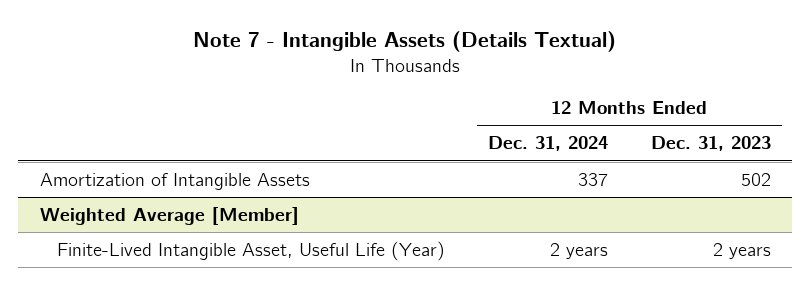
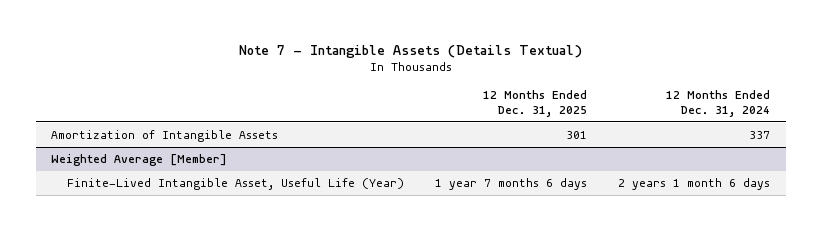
- | 12 Months Ended Dec. 31, 2024 | 12 Months Ended Dec. 31, 2023
+ | 12 Months Ended Dec. 31, 2025 | 12 Months Ended Dec. 31, 2024
@ Weighted Average [Member]
- Finite-Lived Intangible Asset, Useful Life (Year) | 2 years | 2 years
+ Finite-Lived Intangible Asset, Useful Life (Year) | 1 year 7 months 6 days | 2 years 1 month 6 days

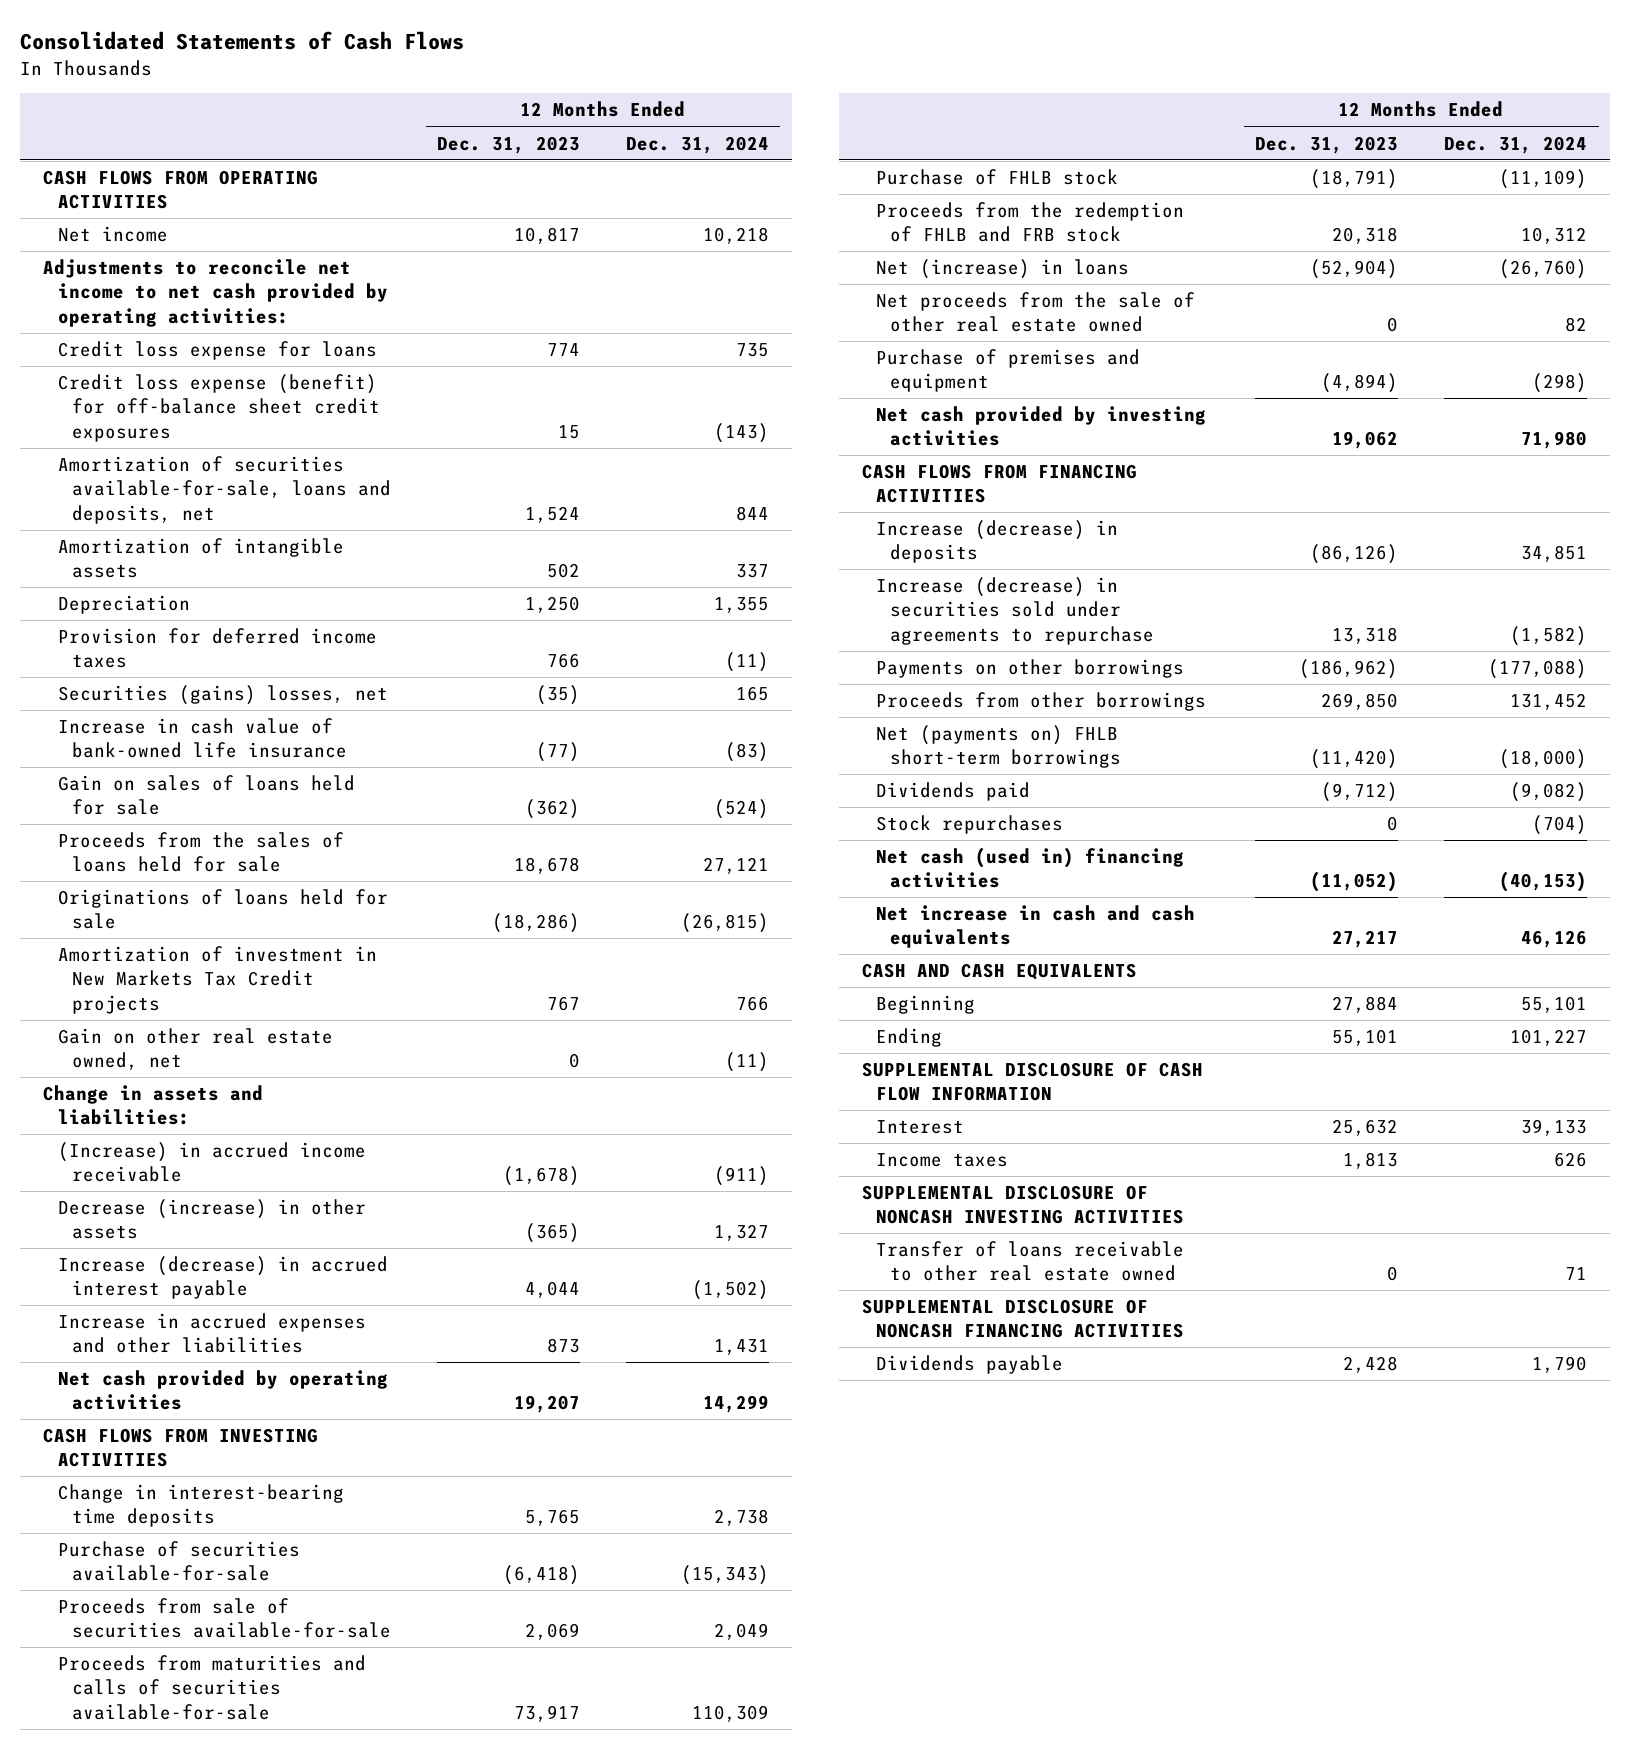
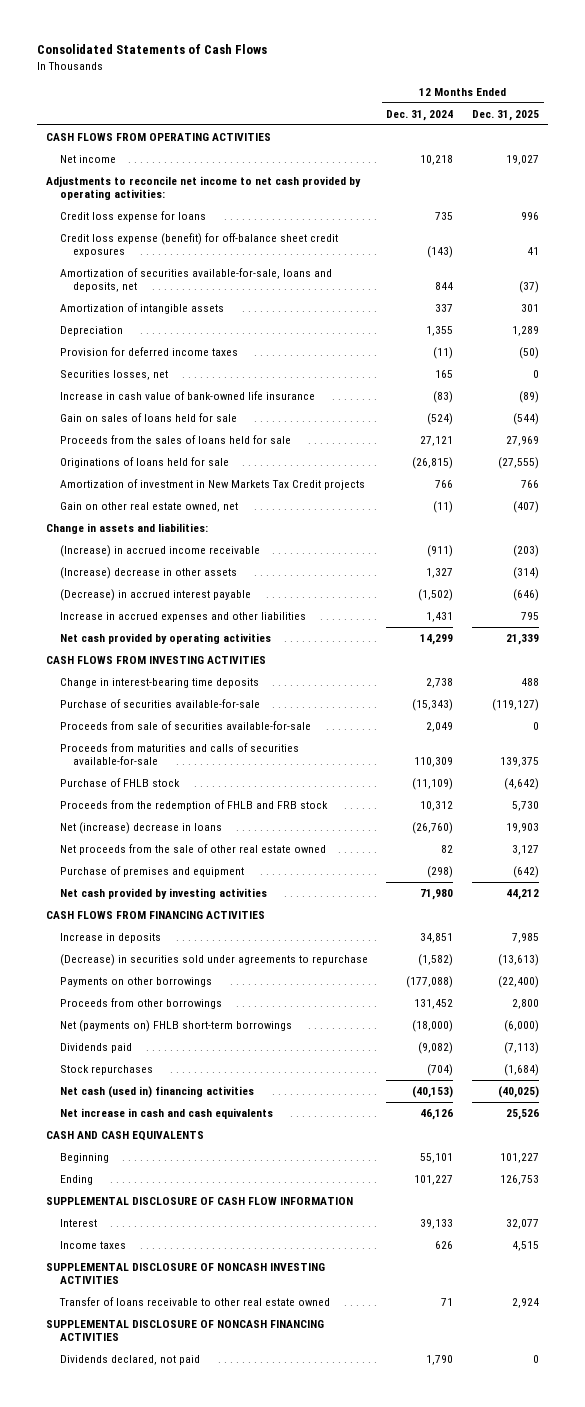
- | 12 Months Ended Dec. 31, 2023 | 12 Months Ended Dec. 31, 2024
+ | 12 Months Ended Dec. 31, 2024 | 12 Months Ended Dec. 31, 2025
- Securities (gains) losses, net | (35) | 165
+ Securities losses, net | 165 | 0
- Decrease (increase) in other assets | (365) | 1,327
- Increase (decrease) in accrued interest payable | 4,044 | (1,502)
+ (Increase) decrease in other assets | 1,327 | (314)
+ (Decrease) in accrued interest payable | (1,502) | (646)
- Net (increase) in loans | (52,904) | (26,760)
+ Net (increase) decrease in loans | (26,760) | 19,903
- Increase (decrease) in deposits | (86,126) | 34,851
- Increase (decrease) in securities sold under agreements to repurchase | 13,318 | (1,582)
+ Increase in deposits | 34,851 | 7,985
+ (Decrease) in securities sold under agreements to repurchase | (1,582) | (13,613)
- Dividends payable | 2,428 | 1,790
+ Dividends declared, not paid | 1,790 | 0

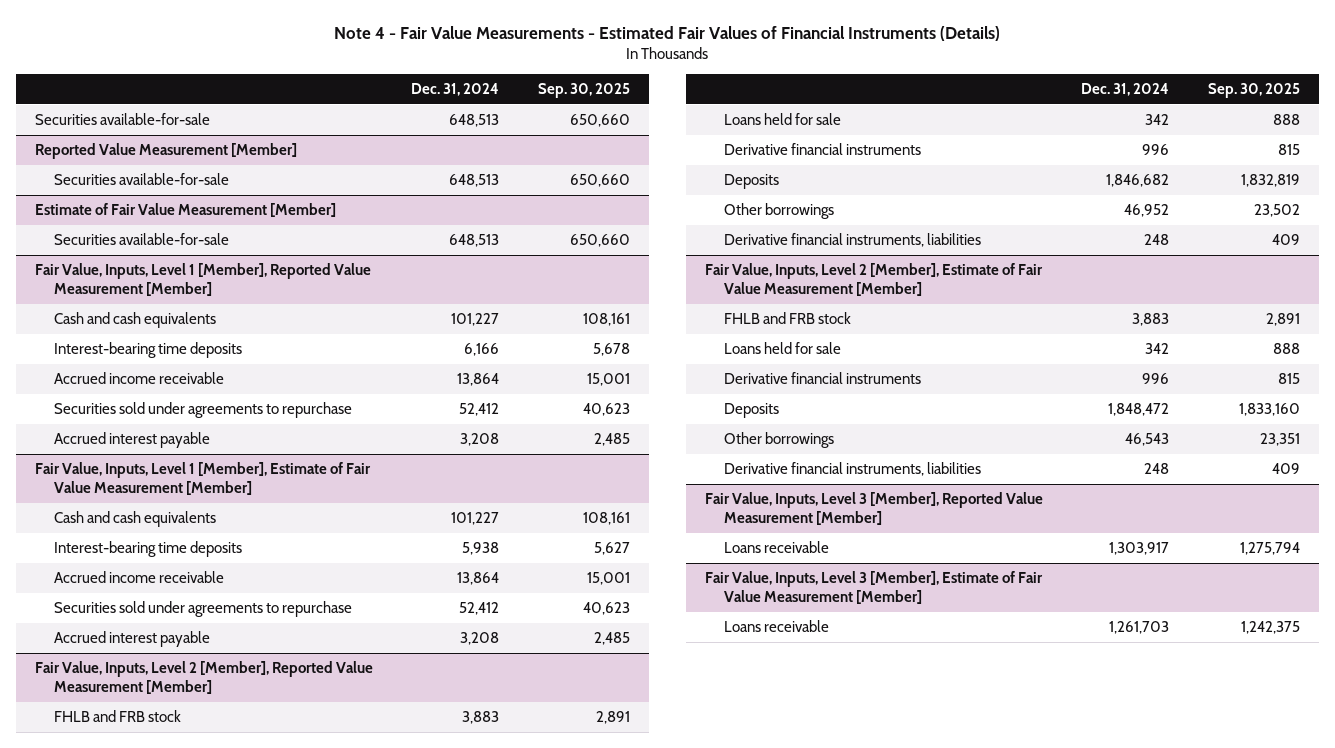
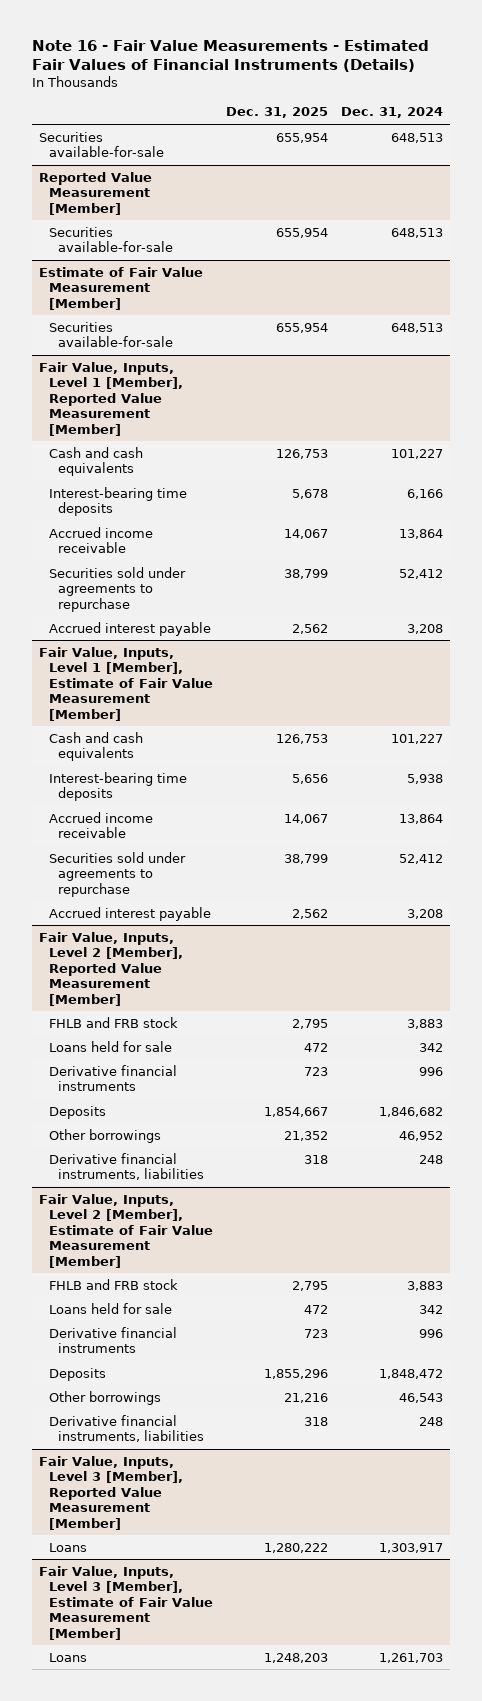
- Note 4 - Fair Value Measurements - Estimated Fair Values of Financial Instruments (Details)
+ Note 16 - Fair Value Measurements - Estimated Fair Values of Financial Instruments (Details)
- | Dec. 31, 2024 | Sep. 30, 2025
+ | Dec. 31, 2025 | Dec. 31, 2024
@ Fair Value, Inputs, Level 3 [Member], Reported Value Measurement [Member]
- Loans receivable | 1,303,917 | 1,275,794
+ Loans | 1,280,222 | 1,303,917
@ Fair Value, Inputs, Level 3 [Member], Estimate of Fair Value Measurement [Member]
- Loans receivable | 1,261,703 | 1,242,375
+ Loans | 1,248,203 | 1,261,703

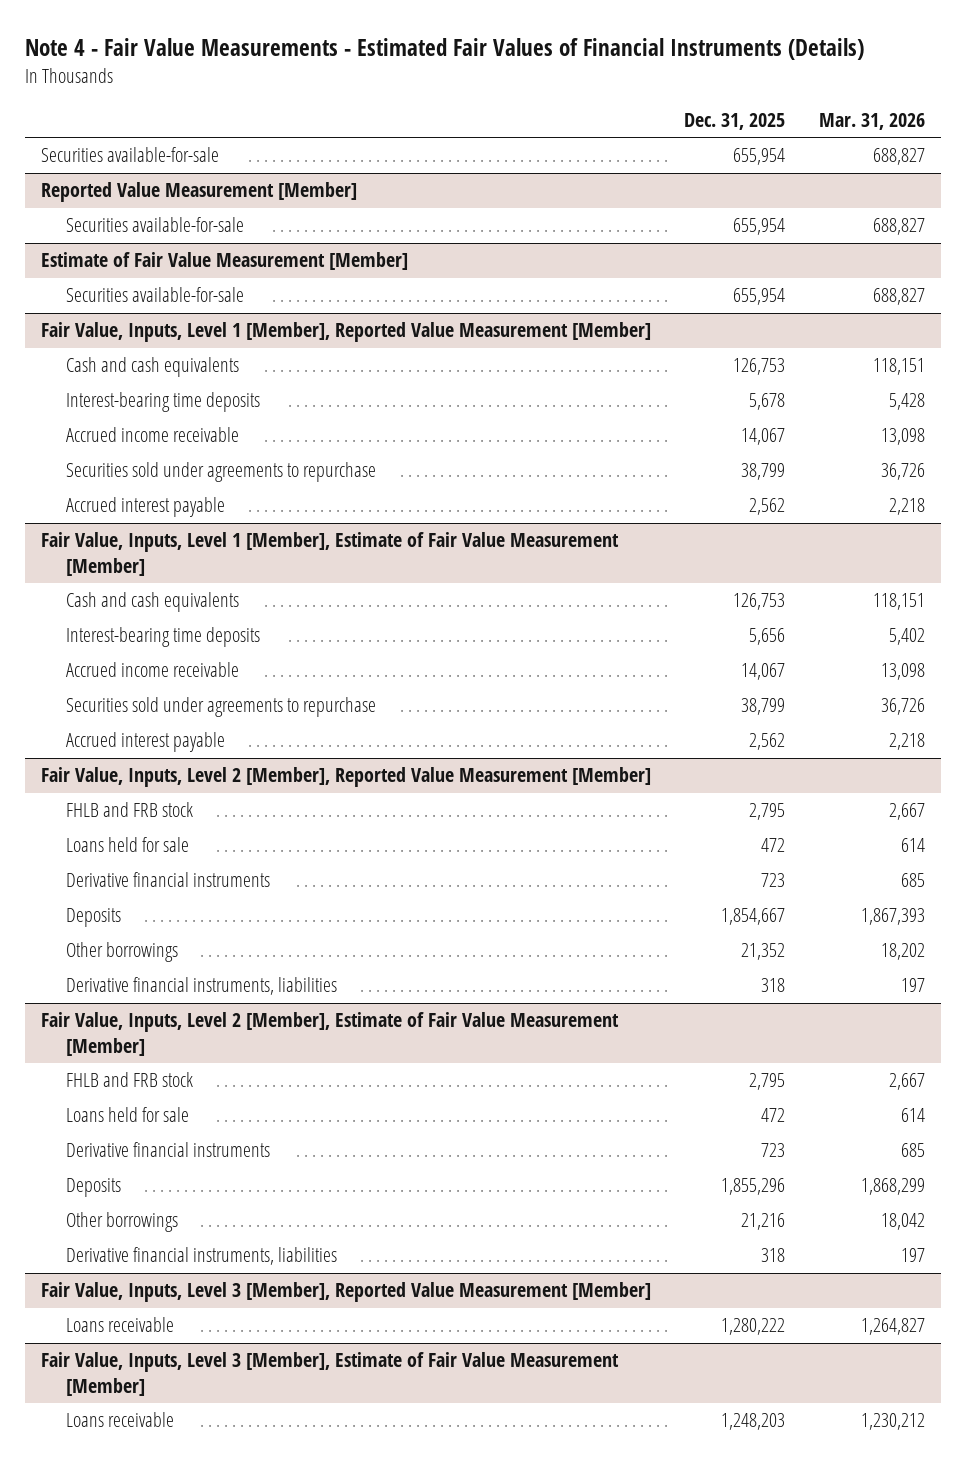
- Note 16 - Fair Value Measurements - Estimated Fair Values of Financial Instruments (Details)
+ Note 4 - Fair Value Measurements - Estimated Fair Values of Financial Instruments (Details)
- | Dec. 31, 2025 | Dec. 31, 2024
+ | Dec. 31, 2025 | Mar. 31, 2026
@ Fair Value, Inputs, Level 3 [Member], Reported Value Measurement [Member]
- Loans | 1,280,222 | 1,303,917
+ Loans receivable | 1,280,222 | 1,264,827
@ Fair Value, Inputs, Level 3 [Member], Estimate of Fair Value Measurement [Member]
- Loans | 1,248,203 | 1,261,703
+ Loans receivable | 1,248,203 | 1,230,212

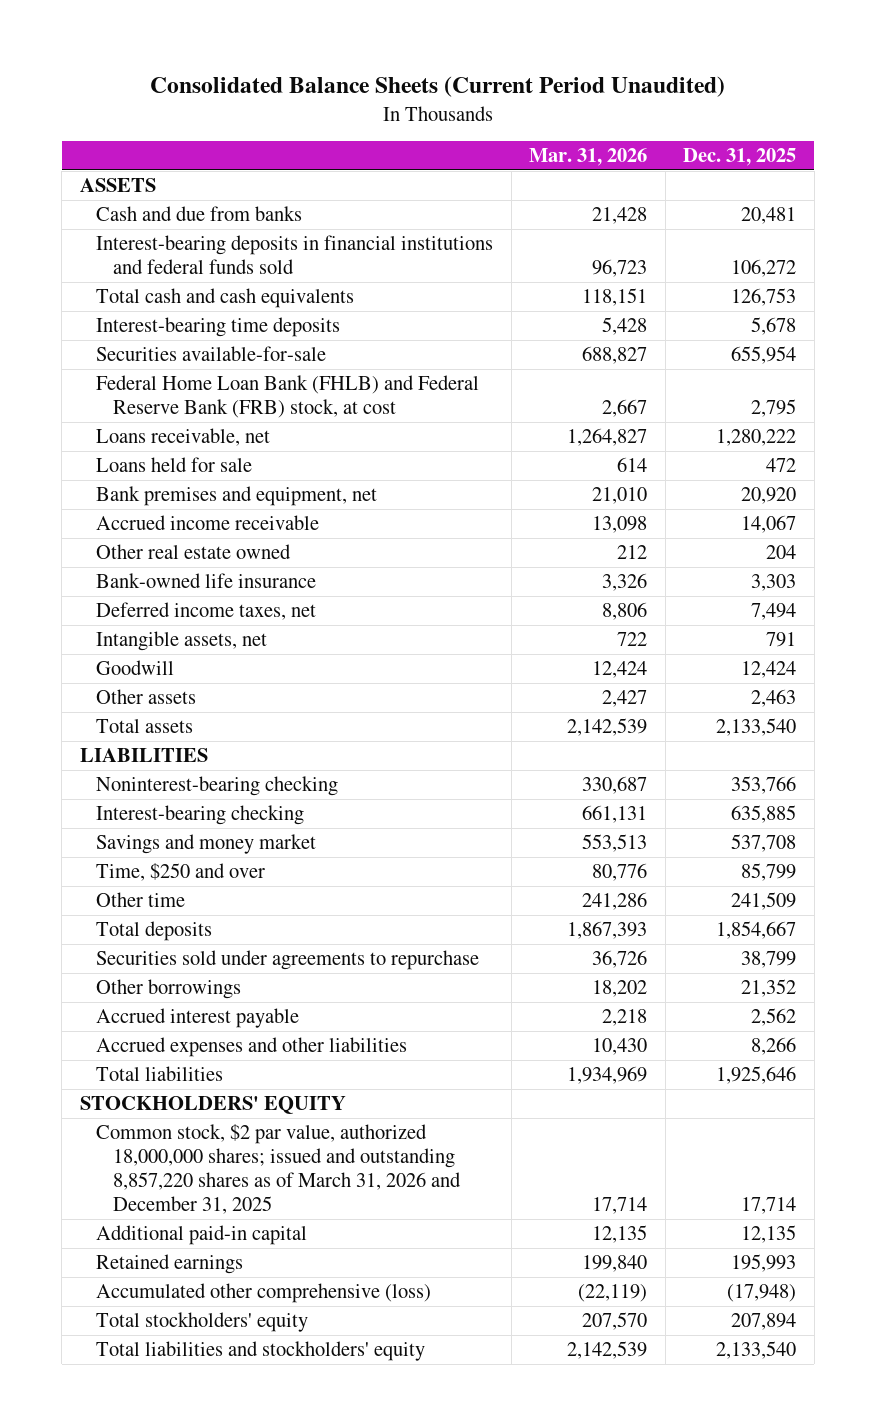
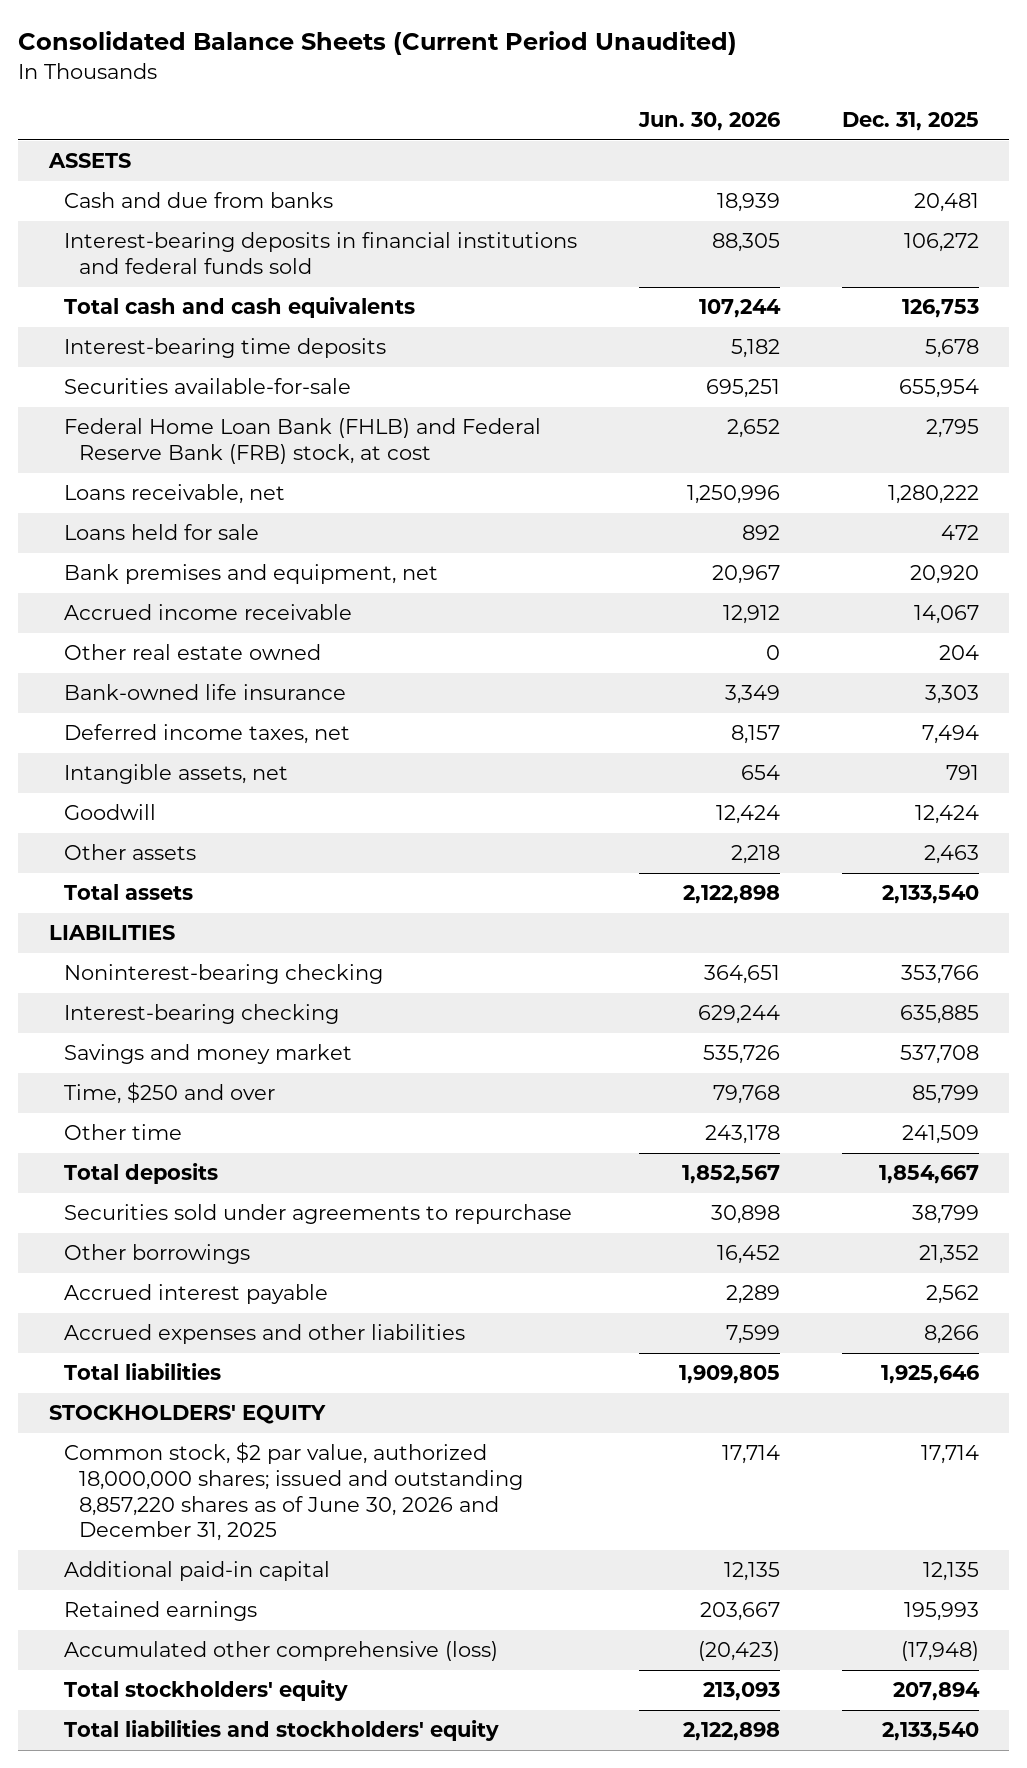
- | Mar. 31, 2026 | Dec. 31, 2025
+ | Jun. 30, 2026 | Dec. 31, 2025
- Common stock, $2 par value, authorized 18,000,000 shares; issued and outstanding 8,857,220 shares as of March 31, 2026 and December 31, 2025 | 17,714 | 17,714
+ Common stock, $2 par value, authorized 18,000,000 shares; issued and outstanding 8,857,220 shares as of June 30, 2026 and December 31, 2025 | 17,714 | 17,714

